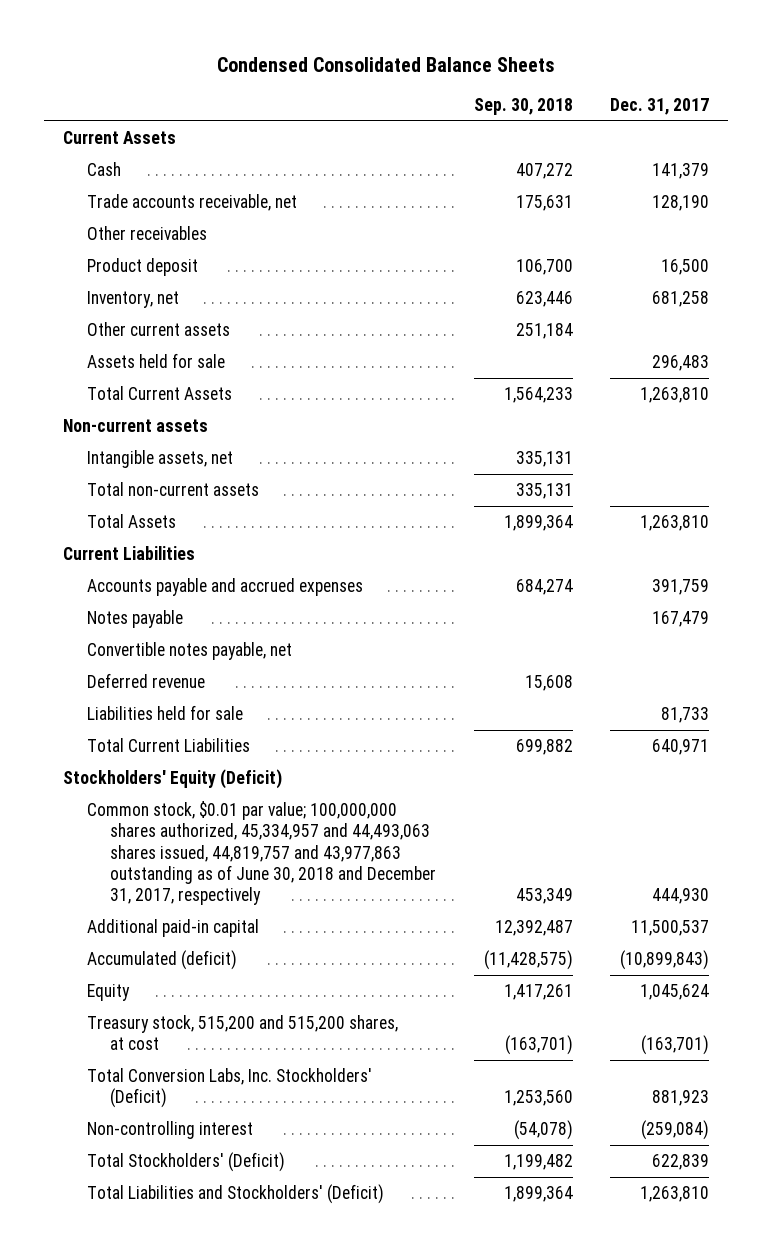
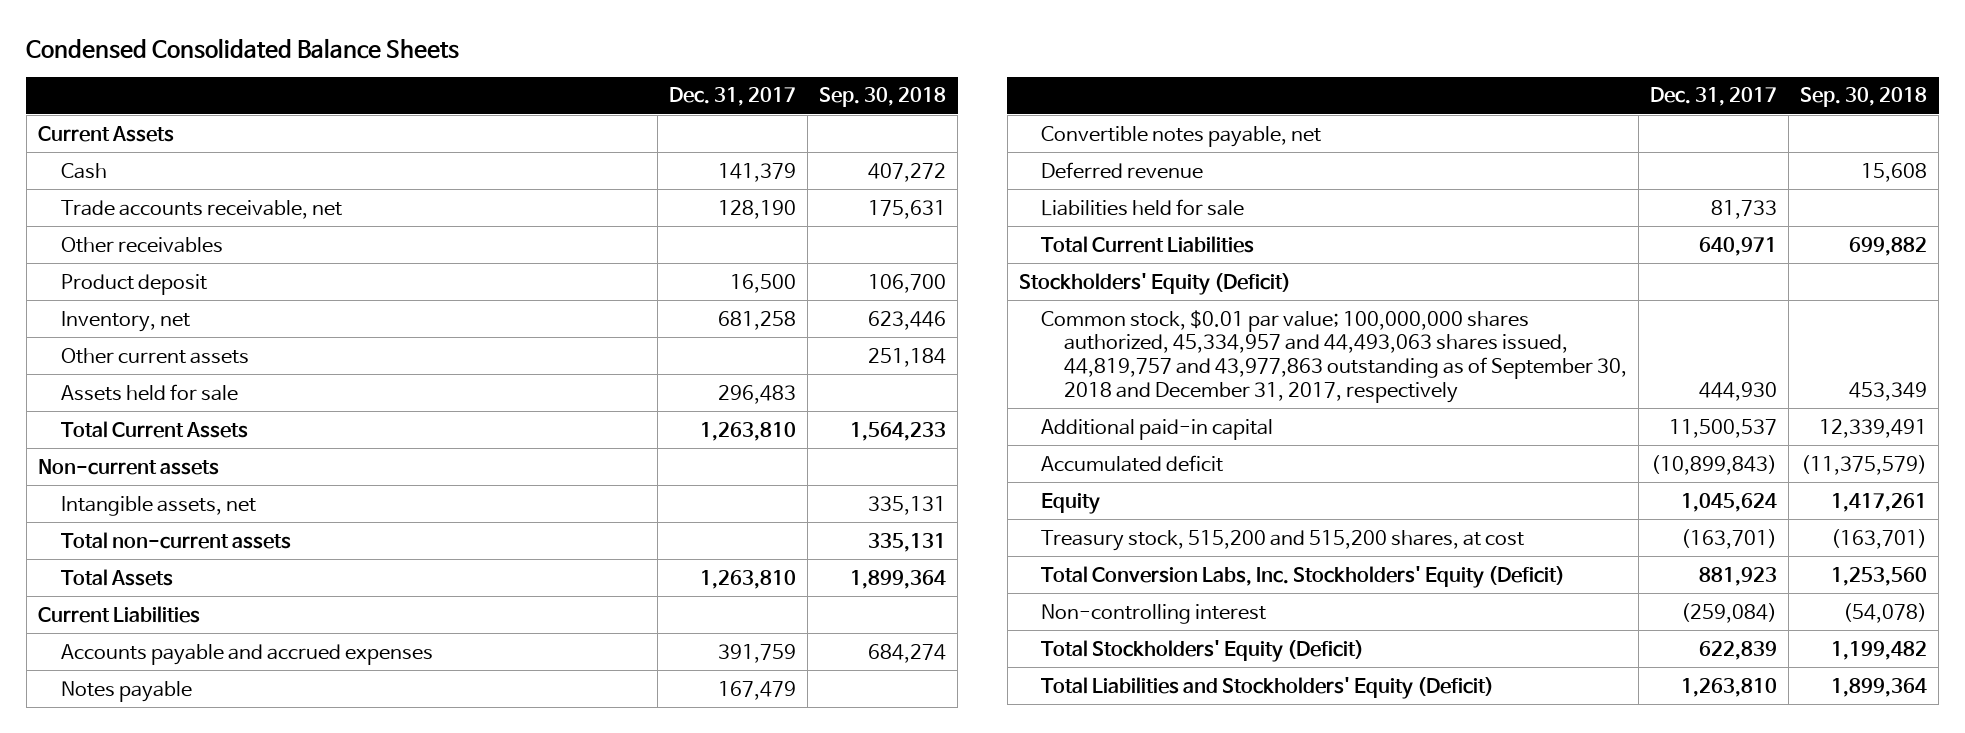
- | Sep. 30, 2018 | Dec. 31, 2017
+ | Dec. 31, 2017 | Sep. 30, 2018
- Common stock, $0.01 par value; 100,000,000 shares authorized, 45,334,957 and 44,493,063 shares issued, 44,819,757 and 43,977,863 outstanding as of June 30, 2018 and December 31, 2017, respectively | 453,349 | 444,930
- Additional paid-in capital | 12,392,487 | 11,500,537
- Accumulated (deficit) | (11,428,575) | (10,899,843)
+ Common stock, $0.01 par value; 100,000,000 shares authorized, 45,334,957 and 44,493,063 shares issued, 44,819,757 and 43,977,863 outstanding as of September 30, 2018 and December 31, 2017, respectively | 444,930 | 453,349
+ Additional paid-in capital | 11,500,537 | 12,339,491
+ Accumulated deficit | (10,899,843) | (11,375,579)
- Total Conversion Labs, Inc. Stockholders' (Deficit) | 1,253,560 | 881,923
+ Total Conversion Labs, Inc. Stockholders' Equity (Deficit) | 881,923 | 1,253,560
- Total Stockholders' (Deficit) | 1,199,482 | 622,839
- Total Liabilities and Stockholders' (Deficit) | 1,899,364 | 1,263,810
+ Total Stockholders' Equity (Deficit) | 622,839 | 1,199,482
+ Total Liabilities and Stockholders' Equity (Deficit) | 1,263,810 | 1,899,364

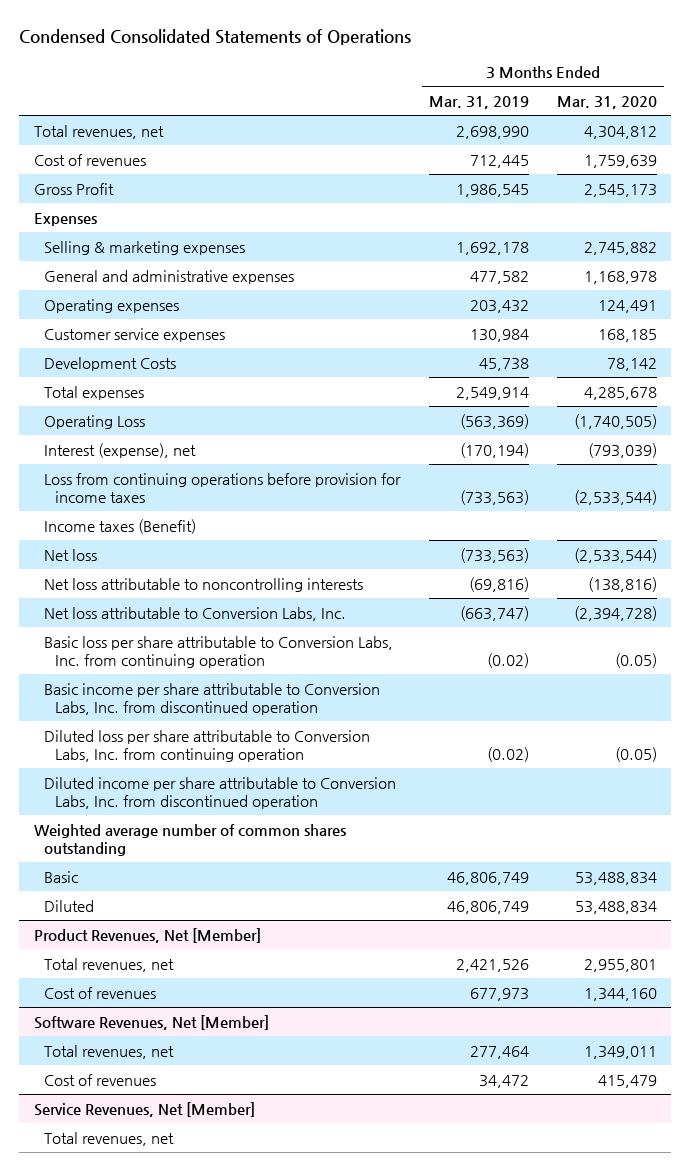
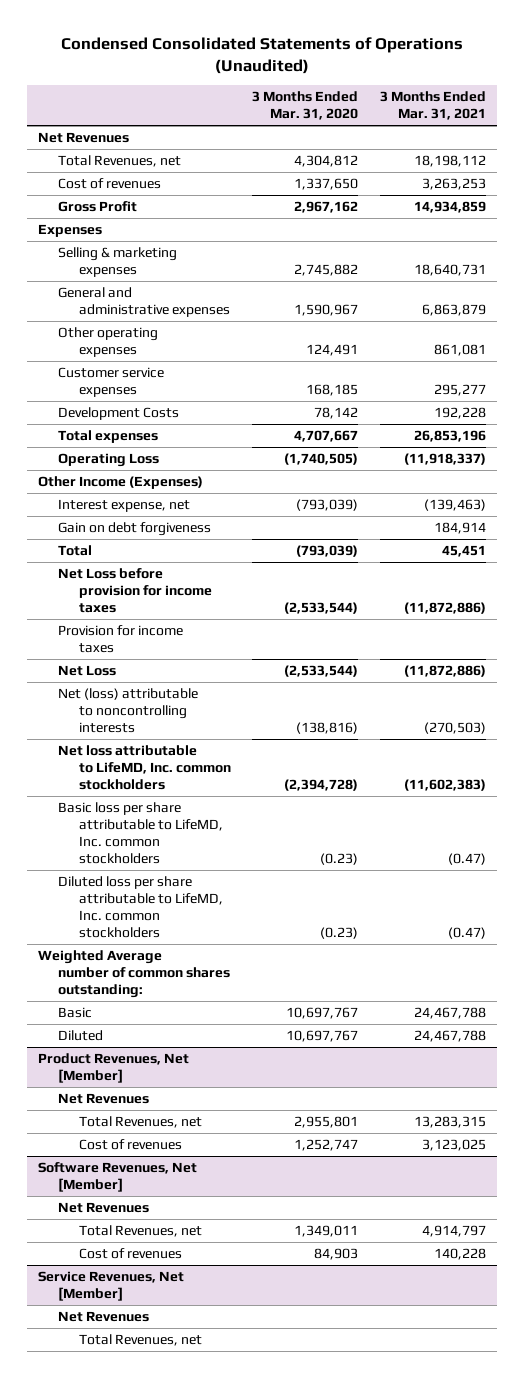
- Condensed Consolidated Statements of Operations
+ Condensed Consolidated Statements of Operations (Unaudited)
- | 3 Months Ended Mar. 31, 2019 | 3 Months Ended Mar. 31, 2020
+ | 3 Months Ended Mar. 31, 2020 | 3 Months Ended Mar. 31, 2021
- Total revenues, net | 2,698,990 | 4,304,812
- Cost of revenues | 712,445 | 1,759,639
- Gross Profit | 1,986,545 | 2,545,173
+ Net Revenues
+ Total Revenues, net | 4,304,812 | 18,198,112
+ Cost of revenues | 1,337,650 | 3,263,253
+ Gross Profit | 2,967,162 | 14,934,859
- General and administrative expenses | 477,582 | 1,168,978
- Operating expenses | 203,432 | 124,491
+ General and administrative expenses | 1,590,967 | 6,863,879
+ Other operating expenses | 124,491 | 861,081
- Total expenses | 2,549,914 | 4,285,678
+ Total expenses | 4,707,667 | 26,853,196
- Interest (expense), net | (170,194) | (793,039)
- Loss from continuing operations before provision for income taxes | (733,563) | (2,533,544)
- Income taxes (Benefit)
- Net loss | (733,563) | (2,533,544)
- Net loss attributable to noncontrolling interests | (69,816) | (138,816)
- Net loss attributable to Conversion Labs, Inc. | (663,747) | (2,394,728)
- Basic loss per share attributable to Conversion Labs, Inc. from continuing operation | (0.02) | (0.05)
- Basic income per share attributable to Conversion Labs, Inc. from discontinued operation
- Diluted loss per share attributable to Conversion Labs, Inc. from continuing operation | (0.02) | (0.05)
- Diluted income per share attributable to Conversion Labs, Inc. from discontinued operation
- Weighted average number of common shares outstanding
- Basic | 46,806,749 | 53,488,834
- Diluted | 46,806,749 | 53,488,834
+ Other Income (Expenses)
+ Interest expense, net | (793,039) | (139,463)
+ Gain on debt forgiveness | | 184,914
+ Total | (793,039) | 45,451
+ Net Loss before provision for income taxes | (2,533,544) | (11,872,886)
+ Provision for income taxes
+ Net Loss | (2,533,544) | (11,872,886)
+ Net (loss) attributable to noncontrolling interests | (138,816) | (270,503)
+ Net loss attributable to LifeMD, Inc. common stockholders | (2,394,728) | (11,602,383)
+ Basic loss per share attributable to LifeMD, Inc. common stockholders | (0.23) | (0.47)
+ Diluted loss per share attributable to LifeMD, Inc. common stockholders | (0.23) | (0.47)
+ Weighted Average number of common shares outstanding:
+ Basic | 10,697,767 | 24,467,788
+ Diluted | 10,697,767 | 24,467,788
@ Product Revenues, Net [Member]
- Total revenues, net | 2,421,526 | 2,955,801
- Cost of revenues | 677,973 | 1,344,160
+ Net Revenues
+ Total Revenues, net | 2,955,801 | 13,283,315
+ Cost of revenues | 1,252,747 | 3,123,025
@ Software Revenues, Net [Member]
- Total revenues, net | 277,464 | 1,349,011
- Cost of revenues | 34,472 | 415,479
+ Net Revenues
+ Total Revenues, net | 1,349,011 | 4,914,797
+ Cost of revenues | 84,903 | 140,228
@ Service Revenues, Net [Member]
- Total revenues, net
+ Net Revenues
+ Total Revenues, net

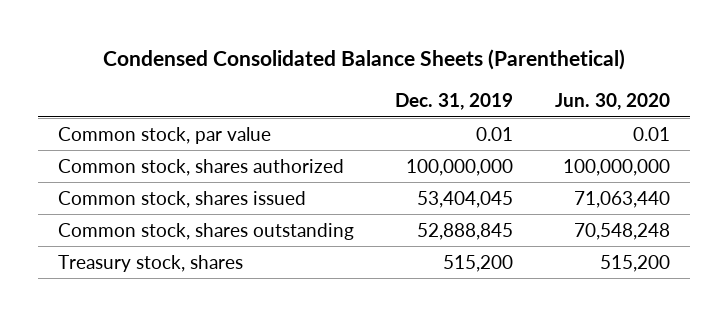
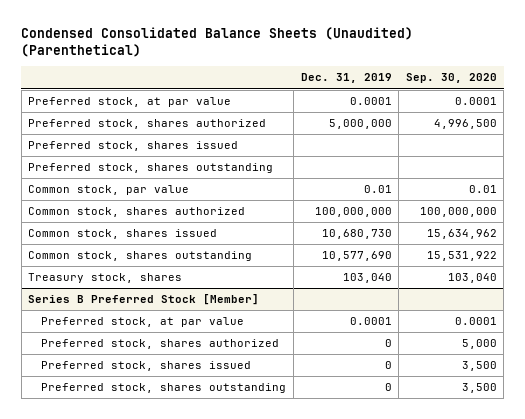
- Condensed Consolidated Balance Sheets (Parenthetical)
+ Condensed Consolidated Balance Sheets (Unaudited) (Parenthetical)
- | Dec. 31, 2019 | Jun. 30, 2020
+ | Dec. 31, 2019 | Sep. 30, 2020
+ Preferred stock, at par value | 0.0001 | 0.0001
+ Preferred stock, shares authorized | 5,000,000 | 4,996,500
+ Preferred stock, shares issued
+ Preferred stock, shares outstanding
- Common stock, shares issued | 53,404,045 | 71,063,440
- Common stock, shares outstanding | 52,888,845 | 70,548,248
- Treasury stock, shares | 515,200 | 515,200
+ Common stock, shares issued | 10,680,730 | 15,634,962
+ Common stock, shares outstanding | 10,577,690 | 15,531,922
+ Treasury stock, shares | 103,040 | 103,040
+ Series B Preferred Stock [Member]
+ Preferred stock, at par value | 0.0001 | 0.0001
+ Preferred stock, shares authorized | 0 | 5,000
+ Preferred stock, shares issued | 0 | 3,500
+ Preferred stock, shares outstanding | 0 | 3,500

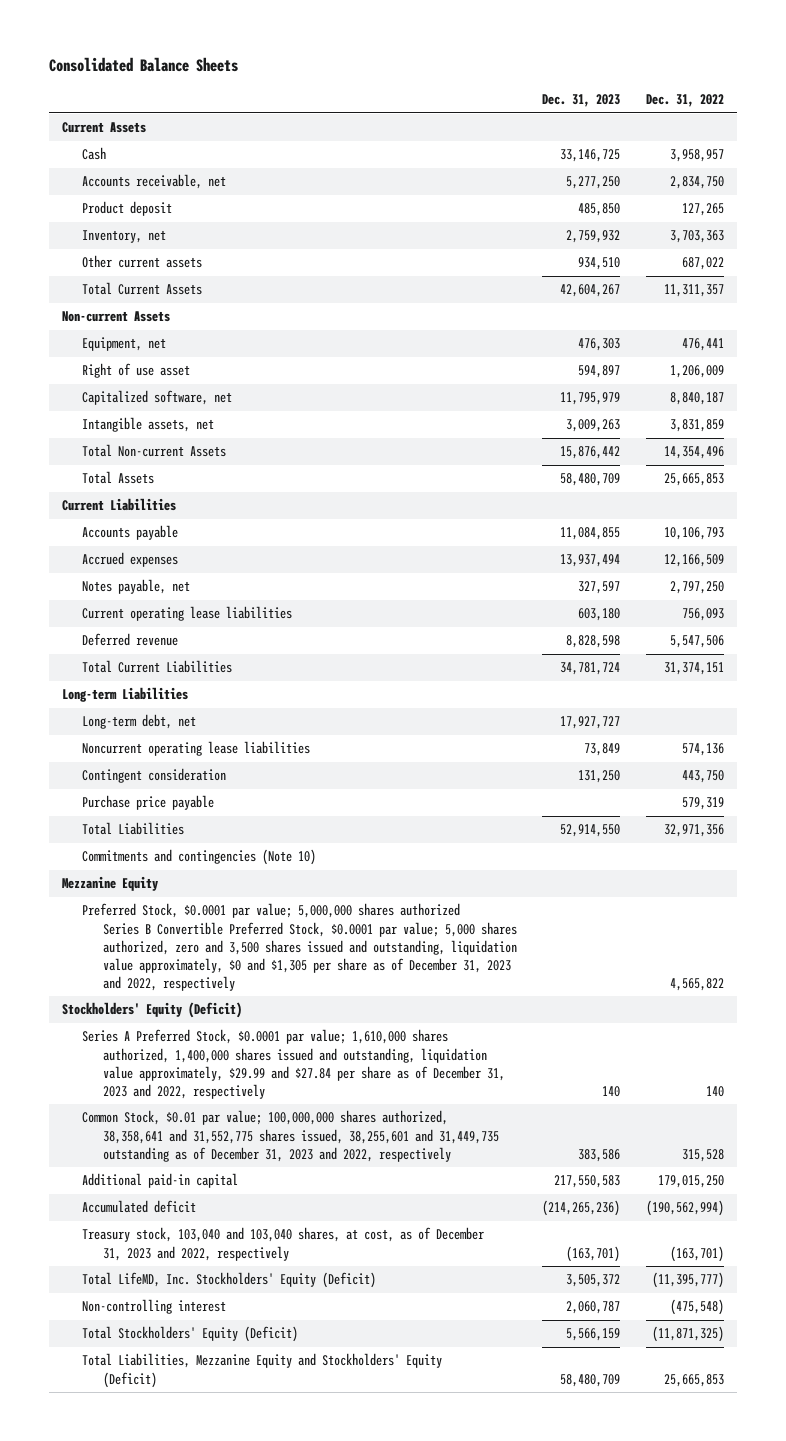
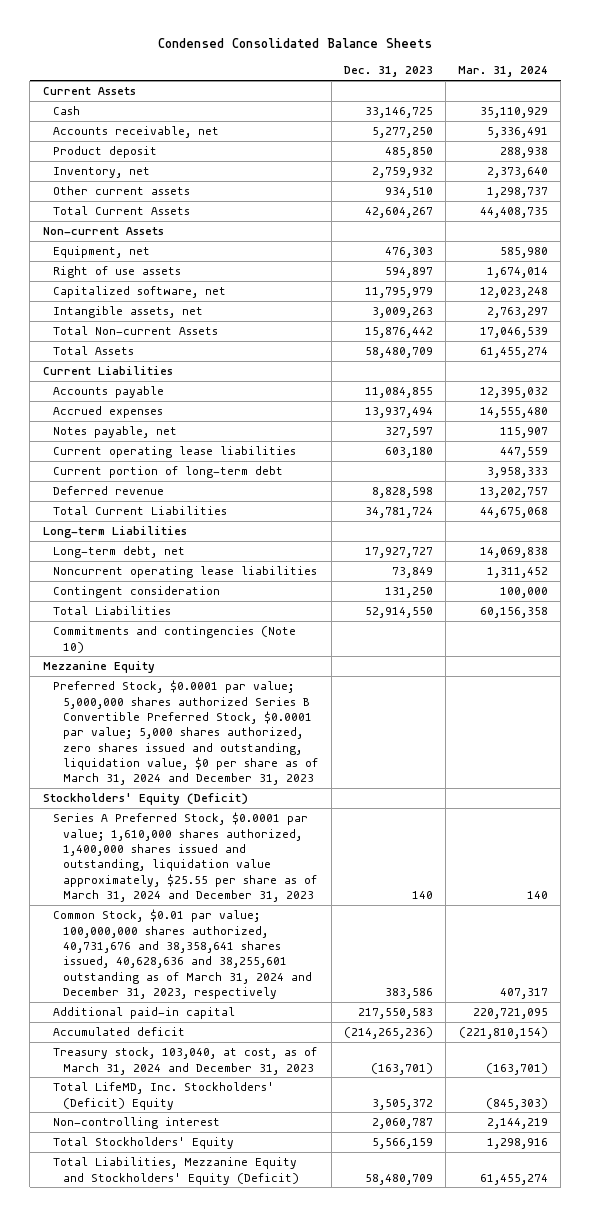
- Consolidated Balance Sheets
+ Condensed Consolidated Balance Sheets
- | Dec. 31, 2023 | Dec. 31, 2022
+ | Dec. 31, 2023 | Mar. 31, 2024
- Right of use asset | 594,897 | 1,206,009
+ Right of use assets | 594,897 | 1,674,014
+ Current portion of long-term debt | | 3,958,333
- Purchase price payable | | 579,319
- Preferred Stock, $0.0001 par value; 5,000,000 shares authorized Series B Convertible Preferred Stock, $0.0001 par value; 5,000 shares authorized, zero and 3,500 shares issued and outstanding, liquidation value approximately, $0 and $1,305 per share as of December 31, 2023 and 2022, respectively | | 4,565,822
+ Preferred Stock, $0.0001 par value; 5,000,000 shares authorized Series B Convertible Preferred Stock, $0.0001 par value; 5,000 shares authorized, zero shares issued and outstanding, liquidation value, $0 per share as of March 31, 2024 and December 31, 2023
- Series A Preferred Stock, $0.0001 par value; 1,610,000 shares authorized, 1,400,000 shares issued and outstanding, liquidation value approximately, $29.99 and $27.84 per share as of December 31, 2023 and 2022, respectively | 140 | 140
- Common Stock, $0.01 par value; 100,000,000 shares authorized, 38,358,641 and 31,552,775 shares issued, 38,255,601 and 31,449,735 outstanding as of December 31, 2023 and 2022, respectively | 383,586 | 315,528
+ Series A Preferred Stock, $0.0001 par value; 1,610,000 shares authorized, 1,400,000 shares issued and outstanding, liquidation value approximately, $25.55 per share as of March 31, 2024 and December 31, 2023 | 140 | 140
+ Common Stock, $0.01 par value; 100,000,000 shares authorized, 40,731,676 and 38,358,641 shares issued, 40,628,636 and 38,255,601 outstanding as of March 31, 2024 and December 31, 2023, respectively | 383,586 | 407,317
- Treasury stock, 103,040 and 103,040 shares, at cost, as of December 31, 2023 and 2022, respectively | (163,701) | (163,701)
- Total LifeMD, Inc. Stockholders' Equity (Deficit) | 3,505,372 | (11,395,777)
+ Treasury stock, 103,040, at cost, as of March 31, 2024 and December 31, 2023 | (163,701) | (163,701)
+ Total LifeMD, Inc. Stockholders' (Deficit) Equity | 3,505,372 | (845,303)
- Total Stockholders' Equity (Deficit) | 5,566,159 | (11,871,325)
+ Total Stockholders' Equity | 5,566,159 | 1,298,916

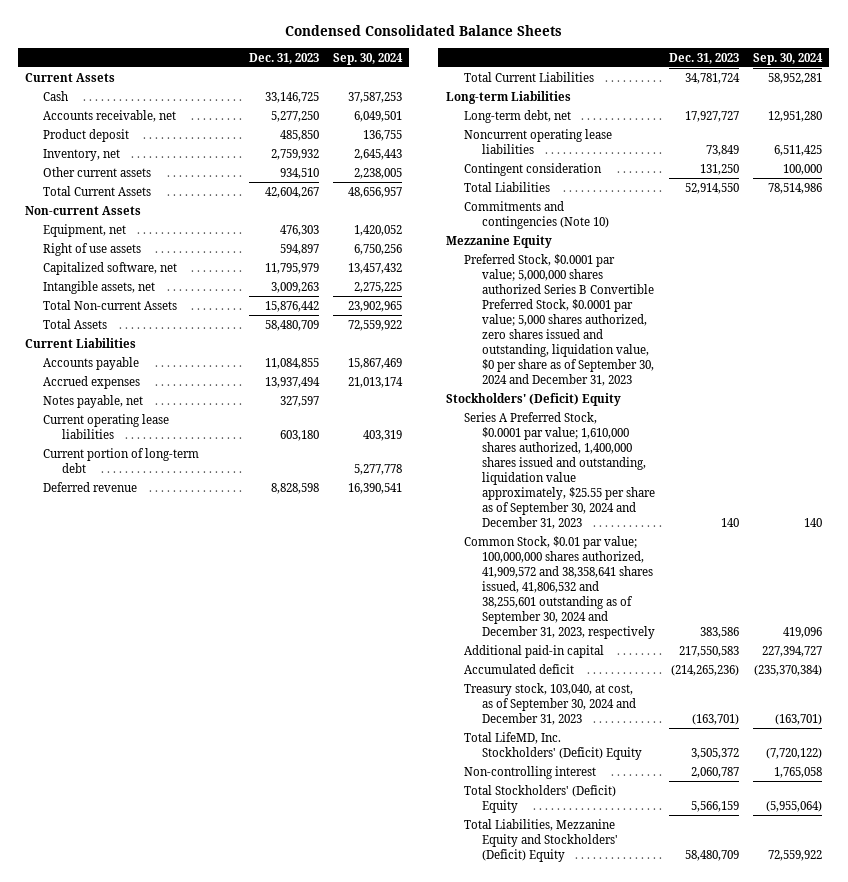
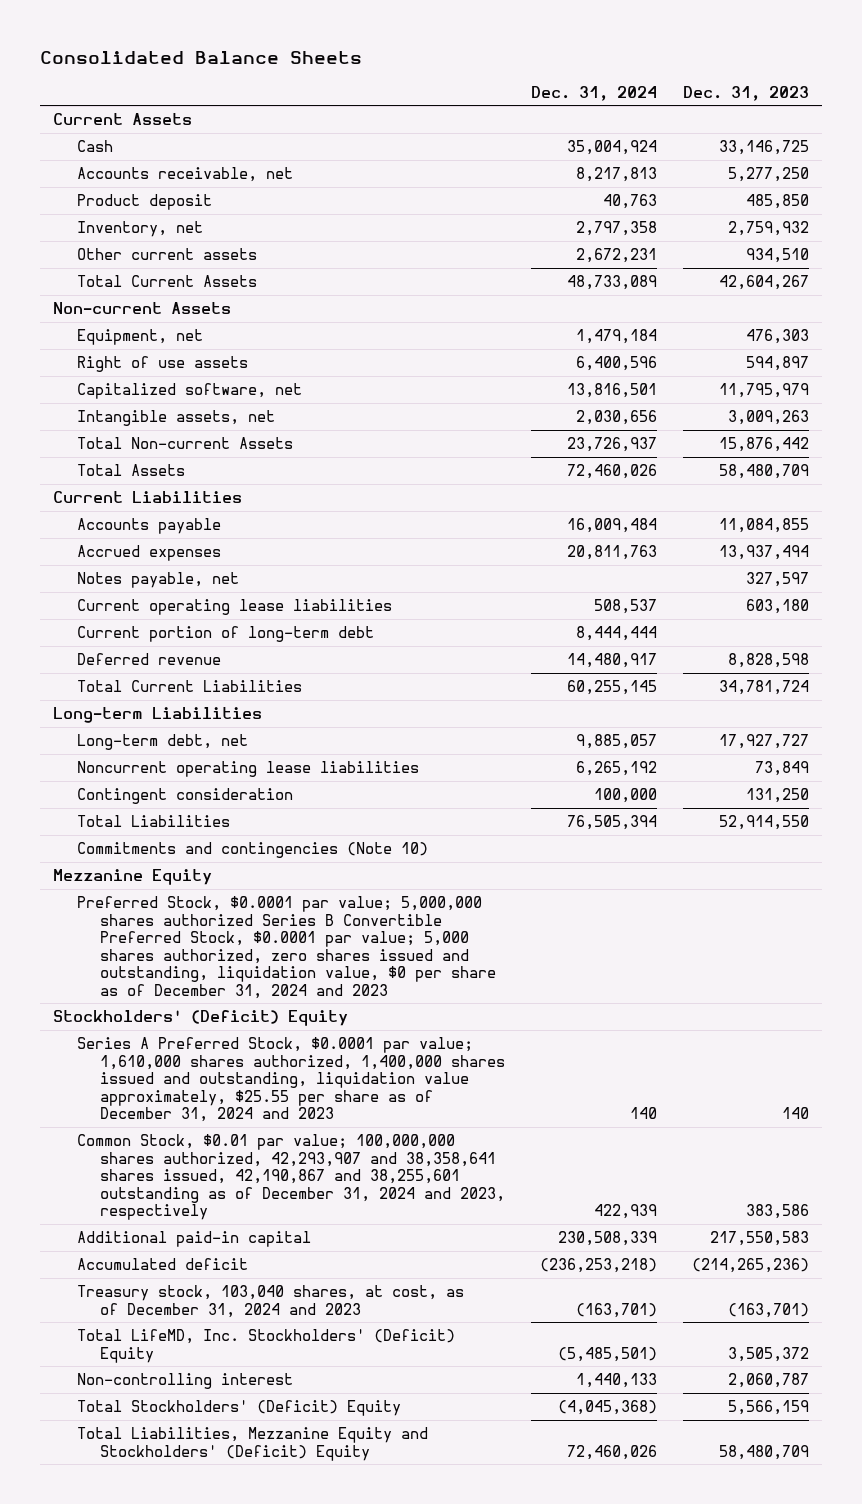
- Condensed Consolidated Balance Sheets
+ Consolidated Balance Sheets
- | Dec. 31, 2023 | Sep. 30, 2024
+ | Dec. 31, 2024 | Dec. 31, 2023
- Preferred Stock, $0.0001 par value; 5,000,000 shares authorized Series B Convertible Preferred Stock, $0.0001 par value; 5,000 shares authorized, zero shares issued and outstanding, liquidation value, $0 per share as of September 30, 2024 and December 31, 2023
+ Preferred Stock, $0.0001 par value; 5,000,000 shares authorized Series B Convertible Preferred Stock, $0.0001 par value; 5,000 shares authorized, zero shares issued and outstanding, liquidation value, $0 per share as of December 31, 2024 and 2023
- Series A Preferred Stock, $0.0001 par value; 1,610,000 shares authorized, 1,400,000 shares issued and outstanding, liquidation value approximately, $25.55 per share as of September 30, 2024 and December 31, 2023 | 140 | 140
- Common Stock, $0.01 par value; 100,000,000 shares authorized, 41,909,572 and 38,358,641 shares issued, 41,806,532 and 38,255,601 outstanding as of September 30, 2024 and December 31, 2023, respectively | 383,586 | 419,096
+ Series A Preferred Stock, $0.0001 par value; 1,610,000 shares authorized, 1,400,000 shares issued and outstanding, liquidation value approximately, $25.55 per share as of December 31, 2024 and 2023 | 140 | 140
+ Common Stock, $0.01 par value; 100,000,000 shares authorized, 42,293,907 and 38,358,641 shares issued, 42,190,867 and 38,255,601 outstanding as of December 31, 2024 and 2023, respectively | 422,939 | 383,586
- Treasury stock, 103,040, at cost, as of September 30, 2024 and December 31, 2023 | (163,701) | (163,701)
+ Treasury stock, 103,040 shares, at cost, as of December 31, 2024 and 2023 | (163,701) | (163,701)

